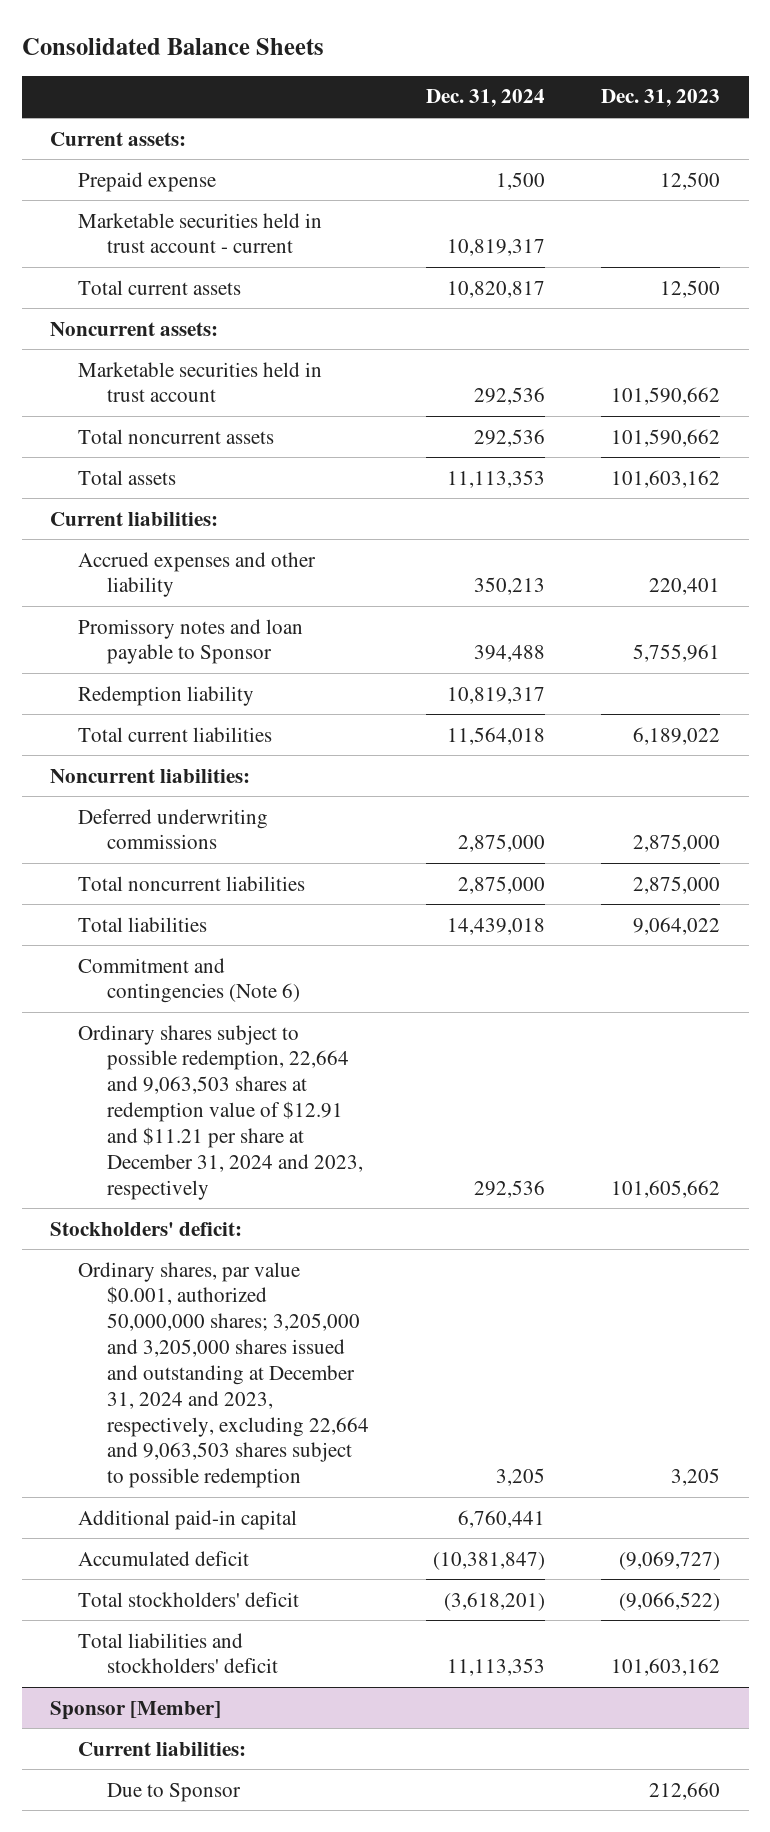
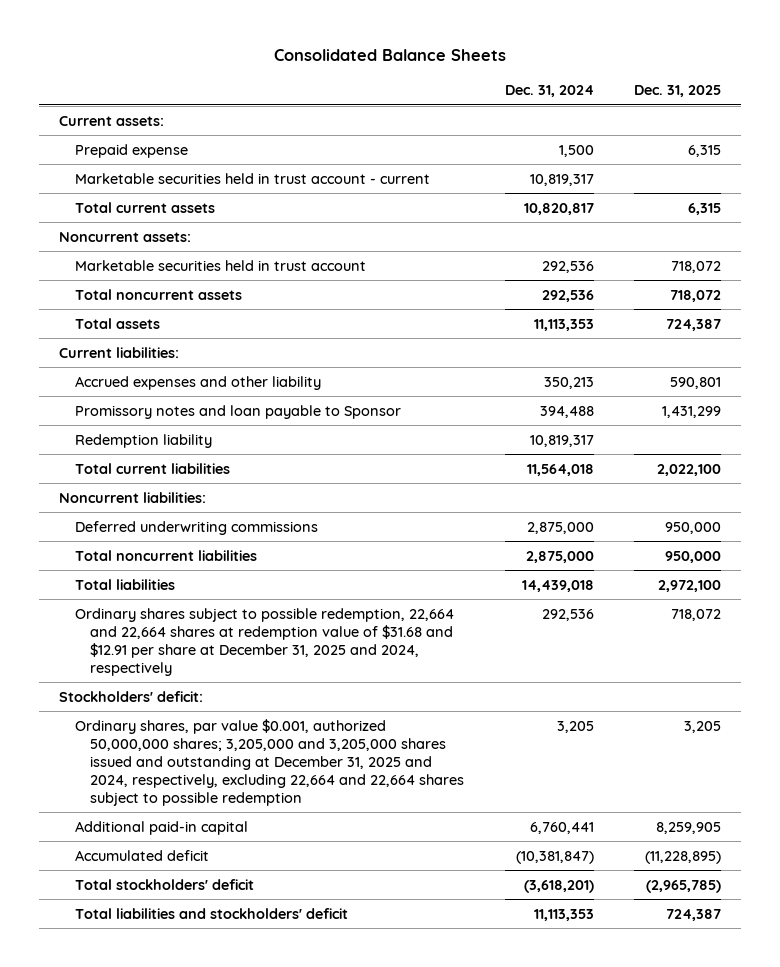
- | Dec. 31, 2024 | Dec. 31, 2023
+ | Dec. 31, 2024 | Dec. 31, 2025
- Commitment and contingencies (Note 6)
- Ordinary shares subject to possible redemption, 22,664 and 9,063,503 shares at redemption value of $12.91 and $11.21 per share at December 31, 2024 and 2023, respectively | 292,536 | 101,605,662
+ Ordinary shares subject to possible redemption, 22,664 and 22,664 shares at redemption value of $31.68 and $12.91 per share at December 31, 2025 and 2024, respectively | 292,536 | 718,072
- Ordinary shares, par value $0.001, authorized 50,000,000 shares; 3,205,000 and 3,205,000 shares issued and outstanding at December 31, 2024 and 2023, respectively, excluding 22,664 and 9,063,503 shares subject to possible redemption | 3,205 | 3,205
+ Ordinary shares, par value $0.001, authorized 50,000,000 shares; 3,205,000 and 3,205,000 shares issued and outstanding at December 31, 2025 and 2024, respectively, excluding 22,664 and 22,664 shares subject to possible redemption | 3,205 | 3,205
- Sponsor [Member]
- Current liabilities:
- Due to Sponsor | | 212,660

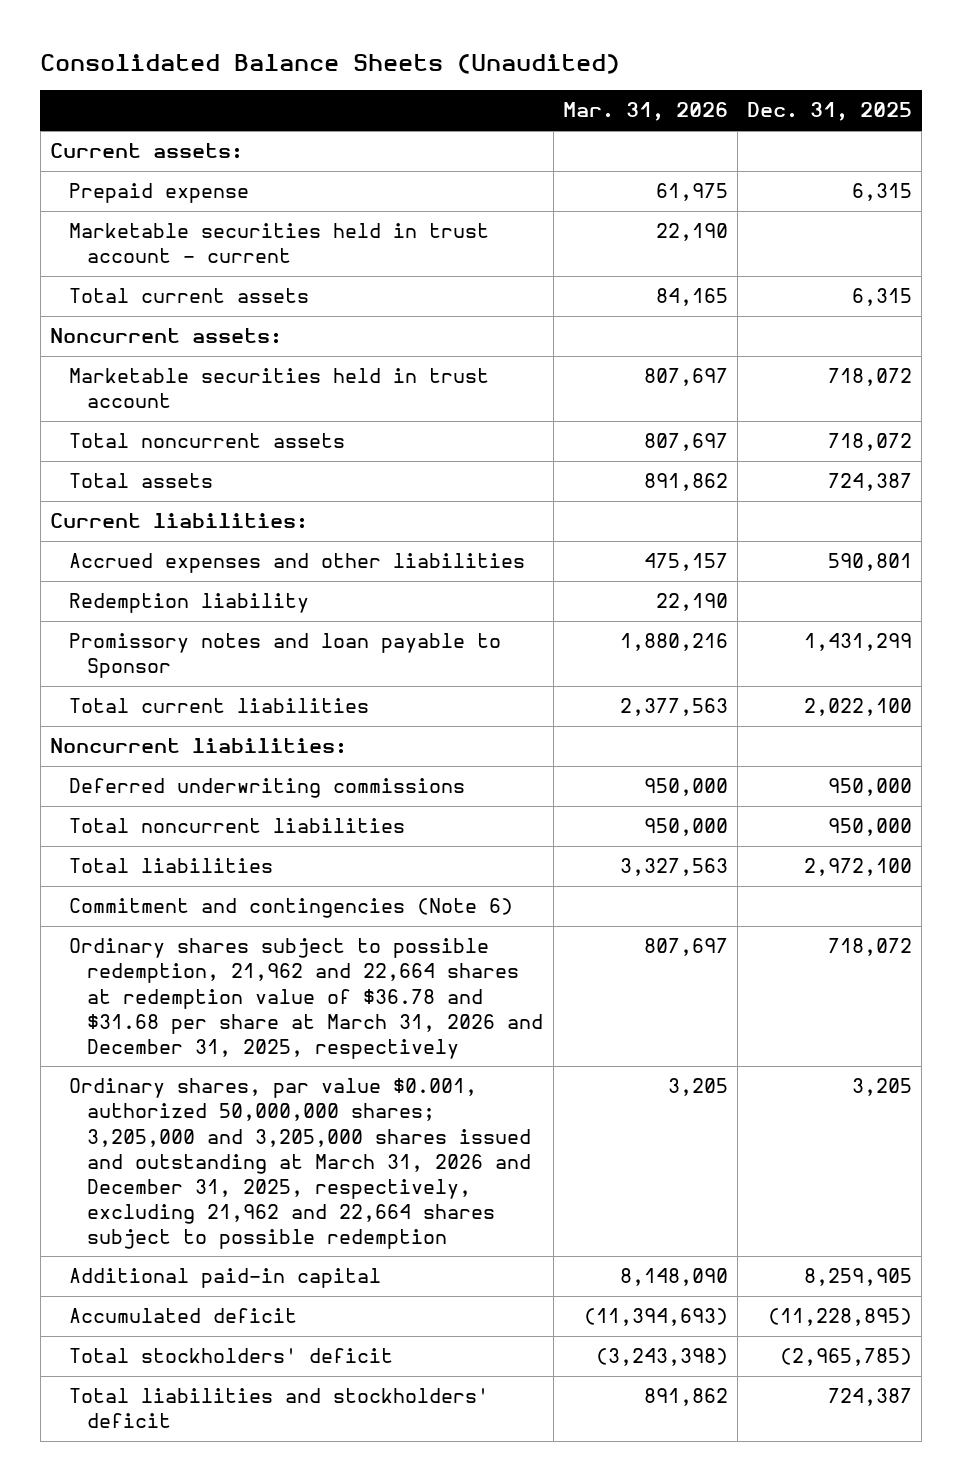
- Consolidated Balance Sheets
+ Consolidated Balance Sheets (Unaudited)
- | Dec. 31, 2024 | Dec. 31, 2025
+ | Mar. 31, 2026 | Dec. 31, 2025
- Accrued expenses and other liability | 350,213 | 590,801
+ Accrued expenses and other liabilities | 475,157 | 590,801
moved down: Promissory notes and loan payable to Sponsor | 1,880,216 | 1,431,299
- Ordinary shares subject to possible redemption, 22,664 and 22,664 shares at redemption value of $31.68 and $12.91 per share at December 31, 2025 and 2024, respectively | 292,536 | 718,072
- Stockholders' deficit:
- Ordinary shares, par value $0.001, authorized 50,000,000 shares; 3,205,000 and 3,205,000 shares issued and outstanding at December 31, 2025 and 2024, respectively, excluding 22,664 and 22,664 shares subject to possible redemption | 3,205 | 3,205
+ Commitment and contingencies (Note 6)
+ Ordinary shares subject to possible redemption, 21,962 and 22,664 shares at redemption value of $36.78 and $31.68 per share at March 31, 2026 and December 31, 2025, respectively | 807,697 | 718,072
+ Ordinary shares, par value $0.001, authorized 50,000,000 shares; 3,205,000 and 3,205,000 shares issued and outstanding at March 31, 2026 and December 31, 2025, respectively, excluding 21,962 and 22,664 shares subject to possible redemption | 3,205 | 3,205

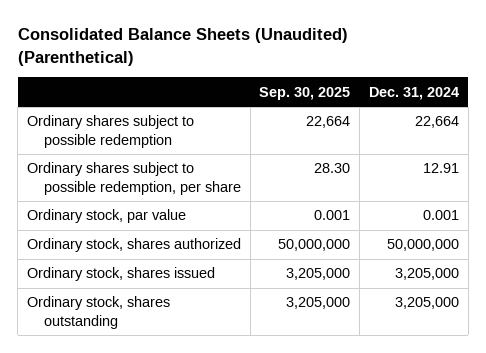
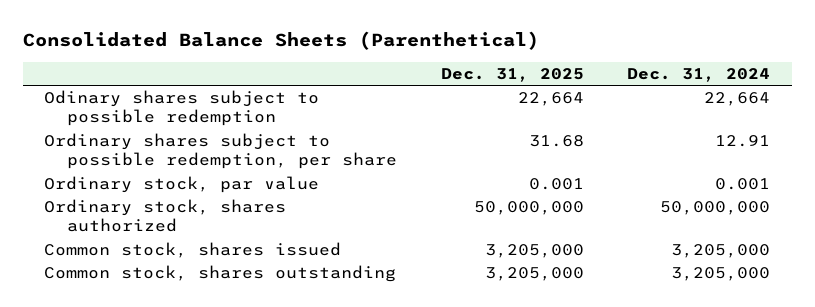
- Consolidated Balance Sheets (Unaudited) (Parenthetical)
+ Consolidated Balance Sheets (Parenthetical)
- | Sep. 30, 2025 | Dec. 31, 2024
+ | Dec. 31, 2025 | Dec. 31, 2024
- Ordinary shares subject to possible redemption | 22,664 | 22,664
+ Odinary shares subject to possible redemption | 22,664 | 22,664
- Ordinary stock, shares issued | 3,205,000 | 3,205,000
- Ordinary stock, shares outstanding | 3,205,000 | 3,205,000
+ Common stock, shares issued | 3,205,000 | 3,205,000
+ Common stock, shares outstanding | 3,205,000 | 3,205,000

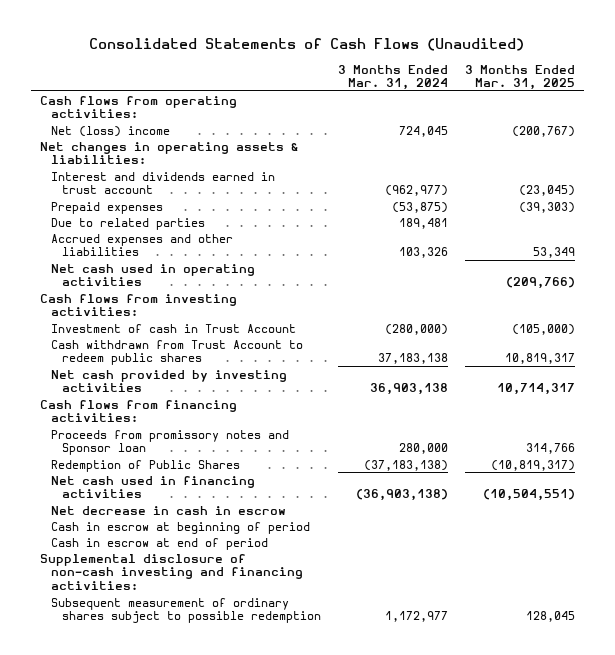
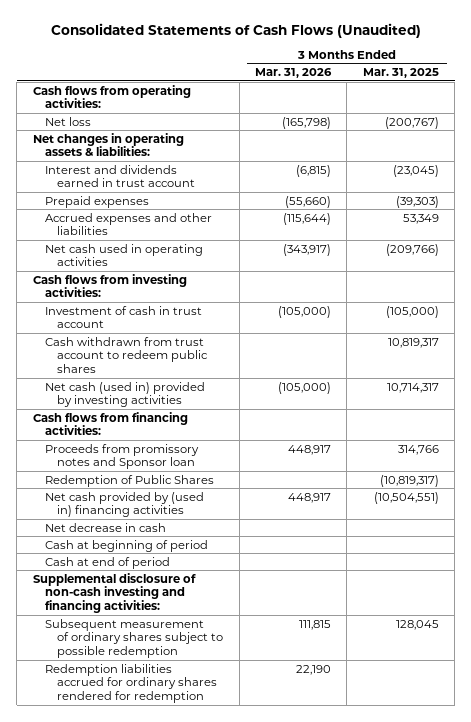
- | 3 Months Ended Mar. 31, 2024 | 3 Months Ended Mar. 31, 2025
+ | 3 Months Ended Mar. 31, 2026 | 3 Months Ended Mar. 31, 2025
- Net (loss) income | 724,045 | (200,767)
+ Net loss | (165,798) | (200,767)
- Due to related parties | 189,481 |
- Investment of cash in Trust Account | (280,000) | (105,000)
- Cash withdrawn from Trust Account to redeem public shares | 37,183,138 | 10,819,317
- Net cash provided by investing activities | 36,903,138 | 10,714,317
+ Investment of cash in trust account | (105,000) | (105,000)
+ Cash withdrawn from trust account to redeem public shares | | 10,819,317
+ Net cash (used in) provided by investing activities | (105,000) | 10,714,317
- Net cash used in financing activities | (36,903,138) | (10,504,551)
- Net decrease in cash in escrow
- Cash in escrow at beginning of period
- Cash in escrow at end of period
+ Net cash provided by (used in) financing activities | 448,917 | (10,504,551)
+ Net decrease in cash
+ Cash at beginning of period
+ Cash at end of period
+ Redemption liabilities accrued for ordinary shares rendered for redemption | 22,190 |

